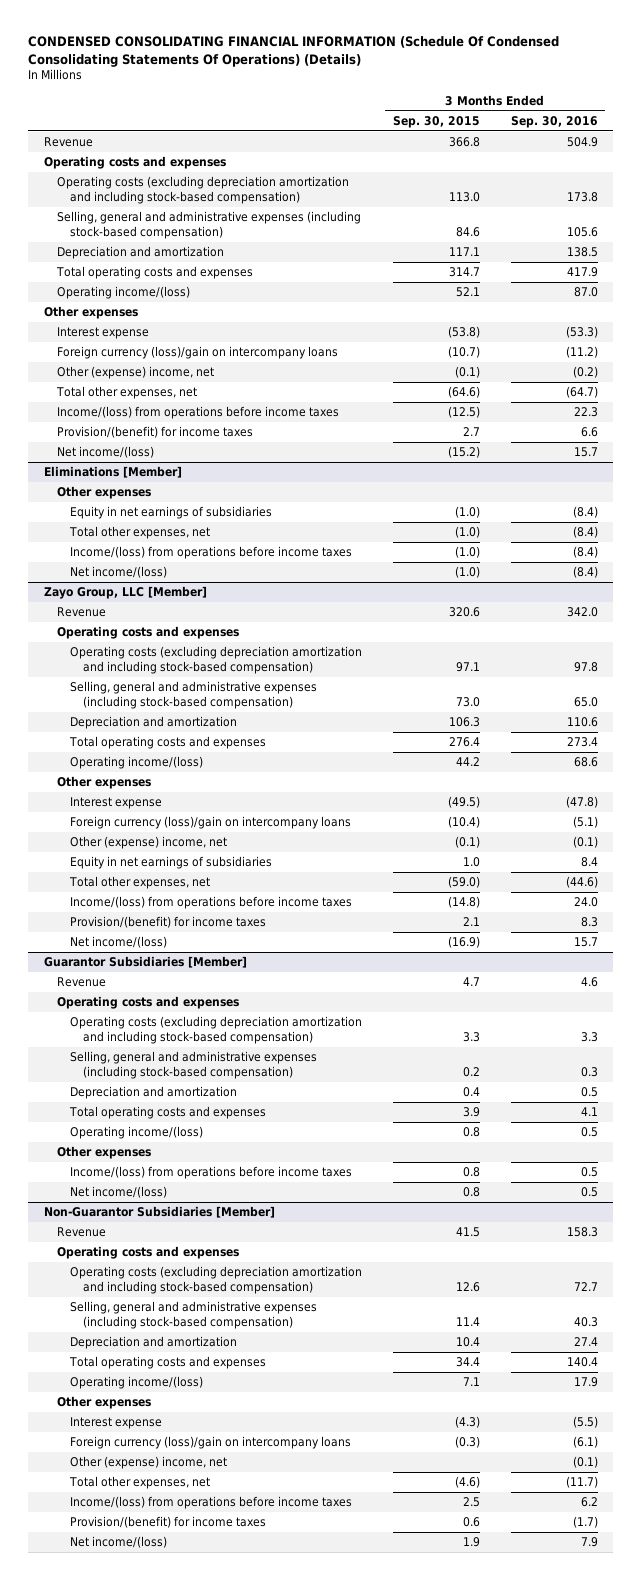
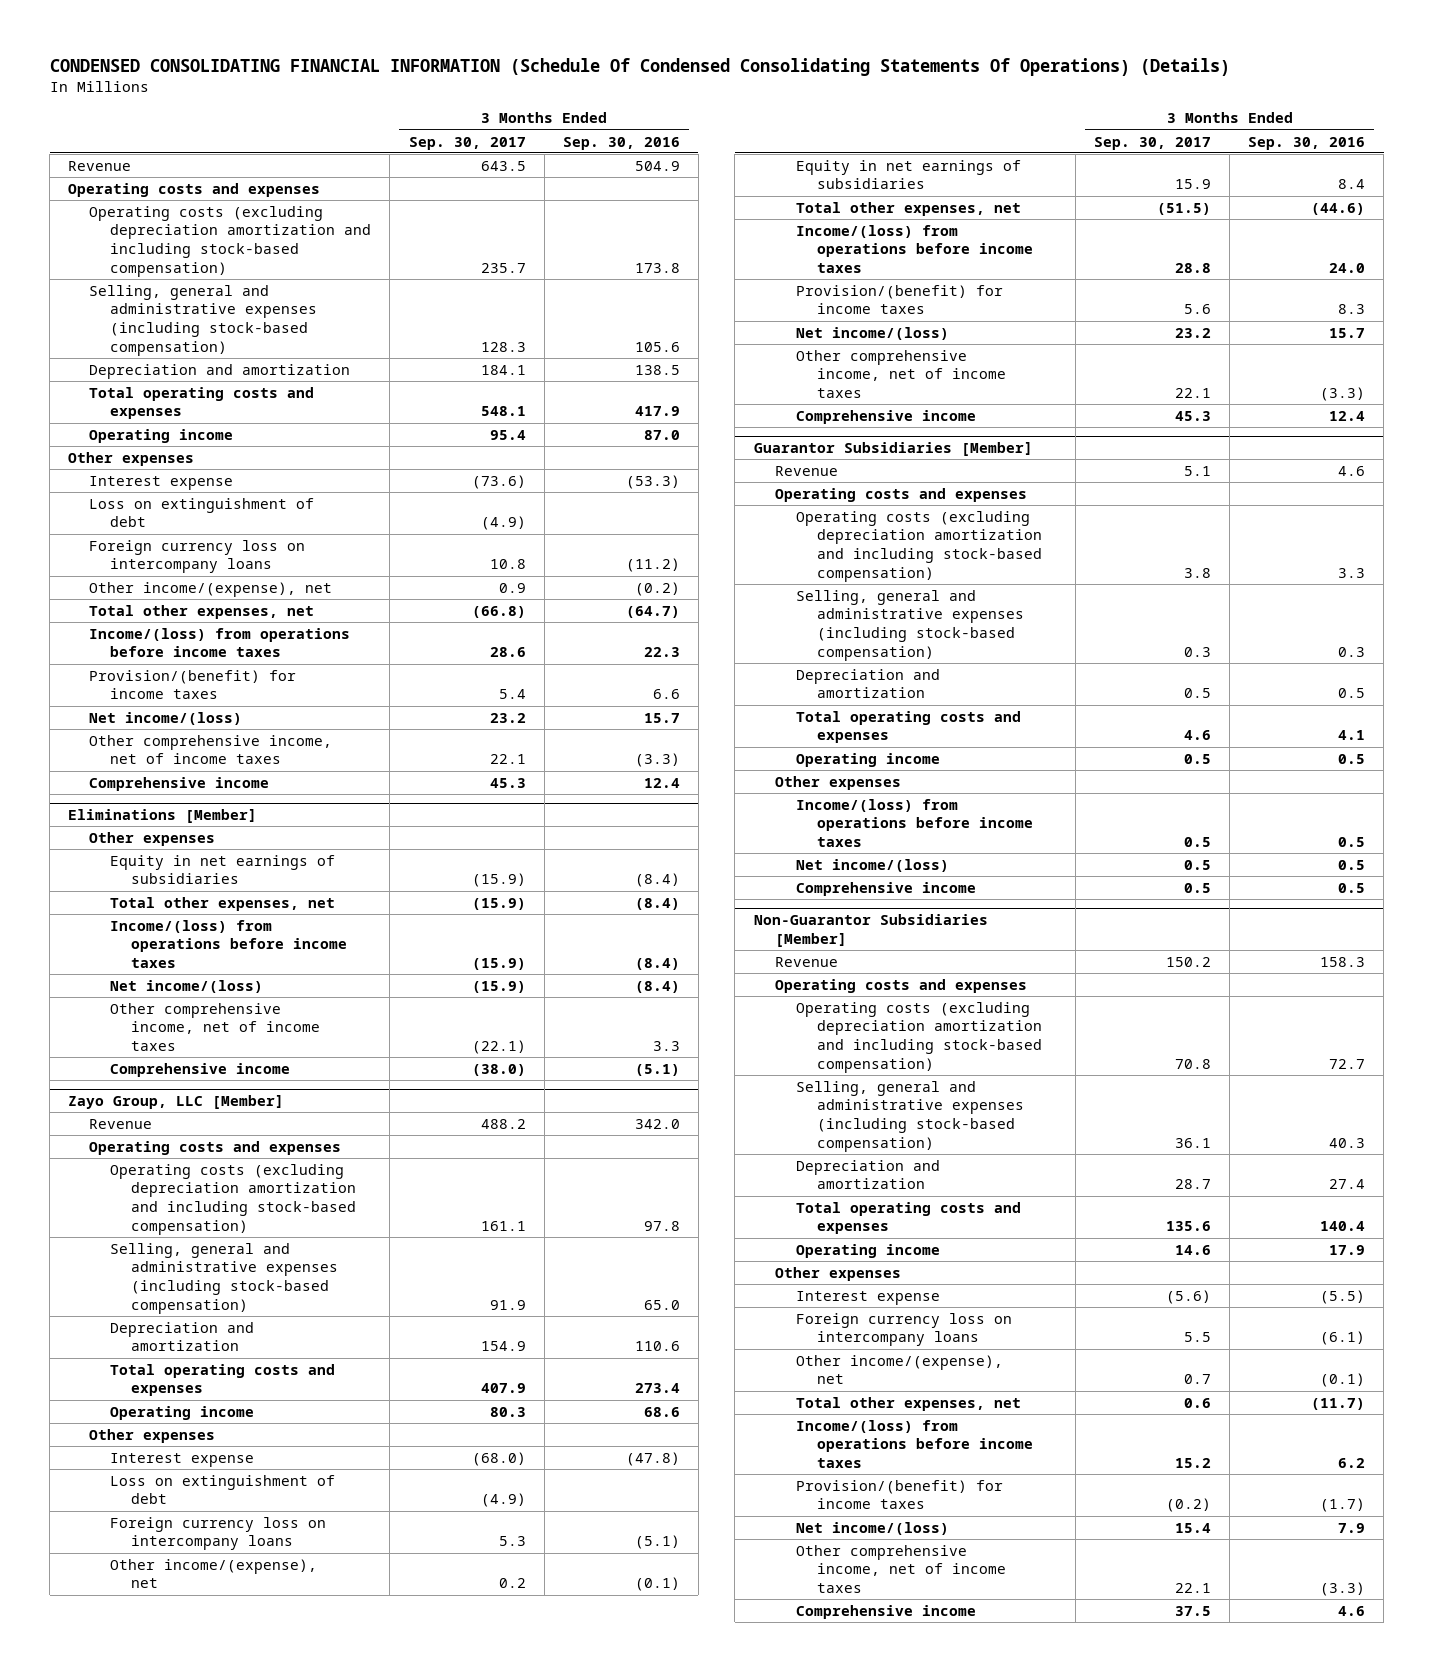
- | 3 Months Ended Sep. 30, 2015 | 3 Months Ended Sep. 30, 2016
+ | 3 Months Ended Sep. 30, 2017 | 3 Months Ended Sep. 30, 2016
- Operating income/(loss) | 52.1 | 87.0
+ Operating income | 95.4 | 87.0
- Foreign currency (loss)/gain on intercompany loans | (10.7) | (11.2)
- Other (expense) income, net | (0.1) | (0.2)
+ Loss on extinguishment of debt | (4.9) |
+ Foreign currency loss on intercompany loans | 10.8 | (11.2)
+ Other income/(expense), net | 0.9 | (0.2)
+ Other comprehensive income, net of income taxes | 22.1 | (3.3)
+ Comprehensive income | 45.3 | 12.4
@ Eliminations [Member]
+ Other comprehensive income, net of income taxes | (22.1) | 3.3
+ Comprehensive income | (38.0) | (5.1)
@ Zayo Group, LLC [Member]
- Operating income/(loss) | 44.2 | 68.6
+ Operating income | 80.3 | 68.6
- Foreign currency (loss)/gain on intercompany loans | (10.4) | (5.1)
- Other (expense) income, net | (0.1) | (0.1)
+ Loss on extinguishment of debt | (4.9) |
+ Foreign currency loss on intercompany loans | 5.3 | (5.1)
+ Other income/(expense), net | 0.2 | (0.1)
+ Other comprehensive income, net of income taxes | 22.1 | (3.3)
+ Comprehensive income | 45.3 | 12.4
@ Guarantor Subsidiaries [Member]
- Operating income/(loss) | 0.8 | 0.5
+ Operating income | 0.5 | 0.5
+ Comprehensive income | 0.5 | 0.5
@ Non-Guarantor Subsidiaries [Member]
- Operating income/(loss) | 7.1 | 17.9
+ Operating income | 14.6 | 17.9
- Foreign currency (loss)/gain on intercompany loans | (0.3) | (6.1)
- Other (expense) income, net | | (0.1)
+ Foreign currency loss on intercompany loans | 5.5 | (6.1)
+ Other income/(expense), net | 0.7 | (0.1)
+ Other comprehensive income, net of income taxes | 22.1 | (3.3)
+ Comprehensive income | 37.5 | 4.6

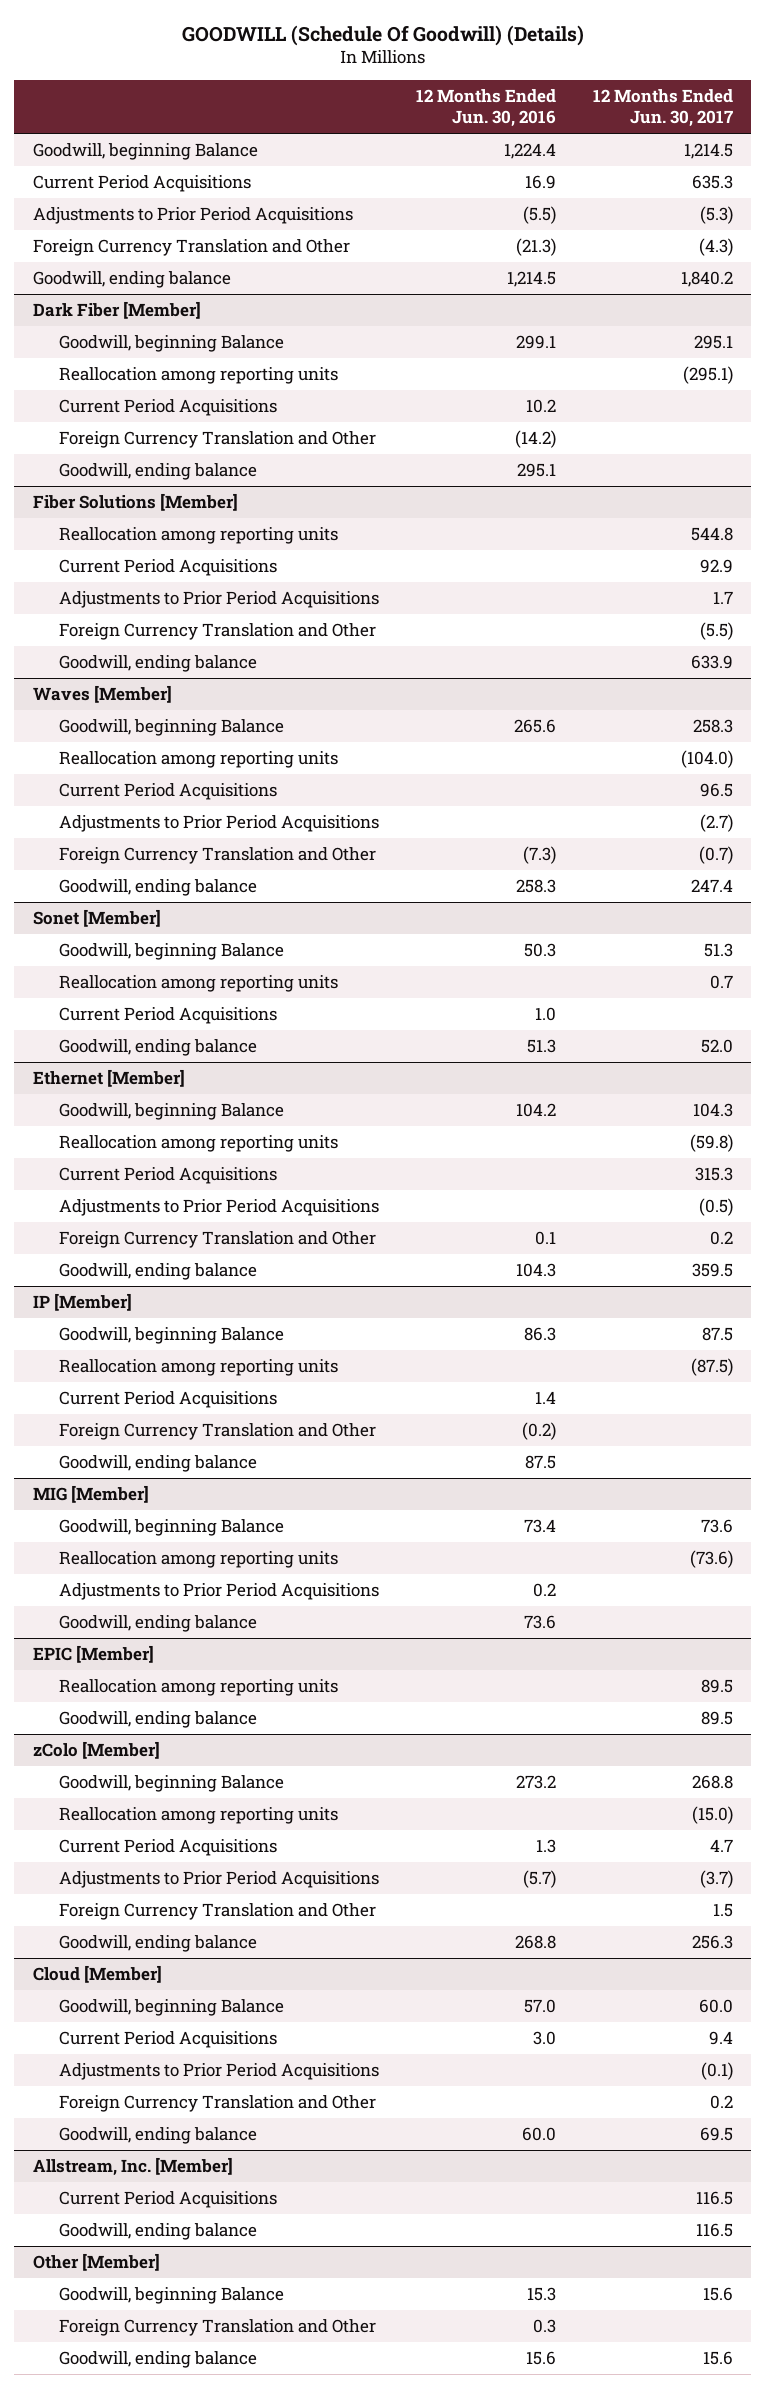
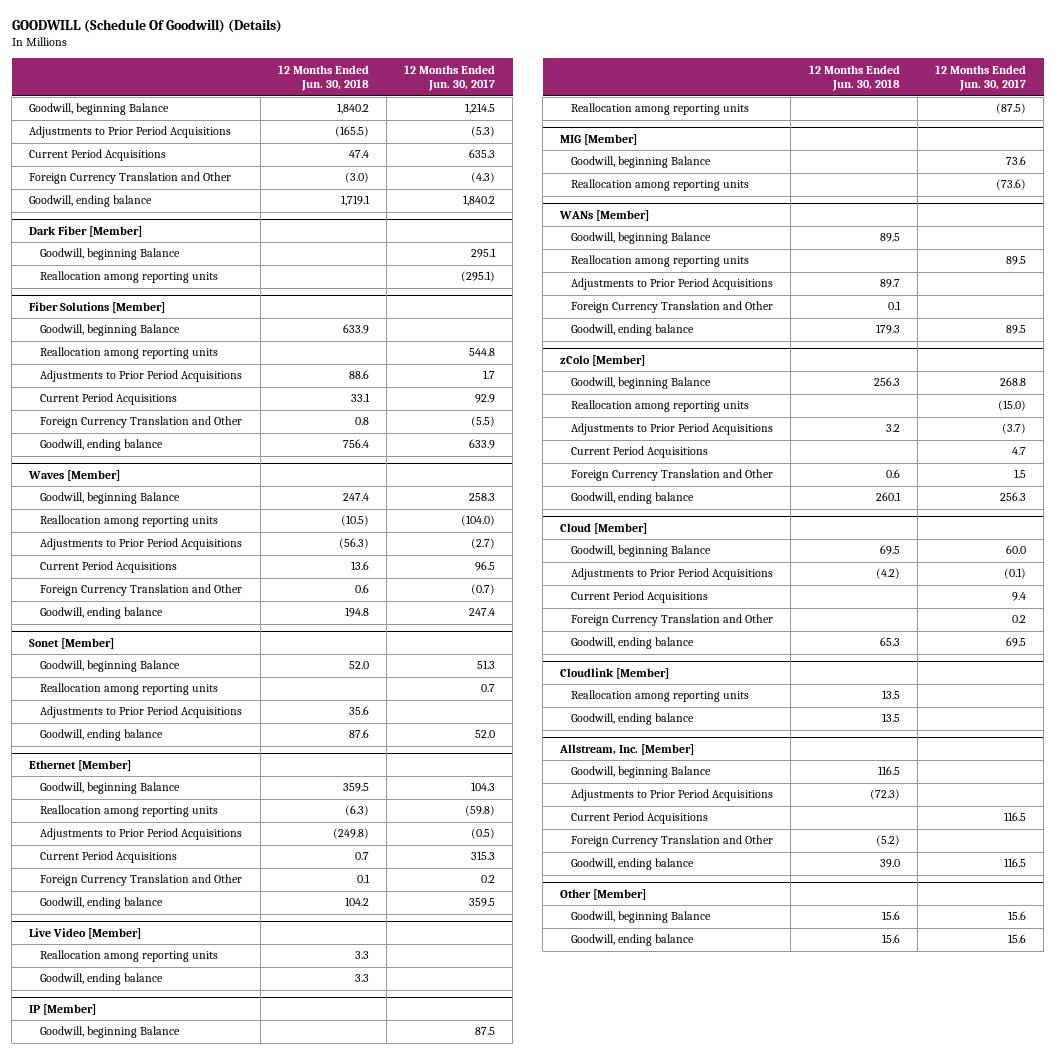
- | 12 Months Ended Jun. 30, 2016 | 12 Months Ended Jun. 30, 2017
+ | 12 Months Ended Jun. 30, 2018 | 12 Months Ended Jun. 30, 2017
moved down: Current Period Acquisitions | 47.4 | 635.3
@ Dark Fiber [Member]
- Current Period Acquisitions | 10.2 |
- Foreign Currency Translation and Other | (14.2) |
- Goodwill, ending balance | 295.1 |
@ Fiber Solutions [Member]
+ Goodwill, beginning Balance | 633.9 |
moved down: Current Period Acquisitions | 33.1 | 92.9
@ Waves [Member]
moved down: Current Period Acquisitions | 13.6 | 96.5
@ Sonet [Member]
- Current Period Acquisitions | 1.0 |
+ Adjustments to Prior Period Acquisitions | 35.6 |
@ Ethernet [Member]
moved down: Current Period Acquisitions | 0.7 | 315.3
+ Live Video [Member]
+ Reallocation among reporting units | 3.3 |
+ Goodwill, ending balance | 3.3 |
@ IP [Member]
- Current Period Acquisitions | 1.4 |
- Foreign Currency Translation and Other | (0.2) |
- Goodwill, ending balance | 87.5 |
@ MIG [Member]
- Adjustments to Prior Period Acquisitions | 0.2 |
- Goodwill, ending balance | 73.6 |
- EPIC [Member]
+ WANs [Member]
+ Goodwill, beginning Balance | 89.5 |
+ Adjustments to Prior Period Acquisitions | 89.7 |
+ Foreign Currency Translation and Other | 0.1 |
@ zColo [Member]
moved down: Current Period Acquisitions | | 4.7
@ Cloud [Member]
moved down: Current Period Acquisitions | | 9.4
+ Cloudlink [Member]
+ Reallocation among reporting units | 13.5 |
+ Goodwill, ending balance | 13.5 |
@ Allstream, Inc. [Member]
+ Goodwill, beginning Balance | 116.5 |
+ Adjustments to Prior Period Acquisitions | (72.3) |
+ Foreign Currency Translation and Other | (5.2) |
@ Other [Member]
- Foreign Currency Translation and Other | 0.3 |

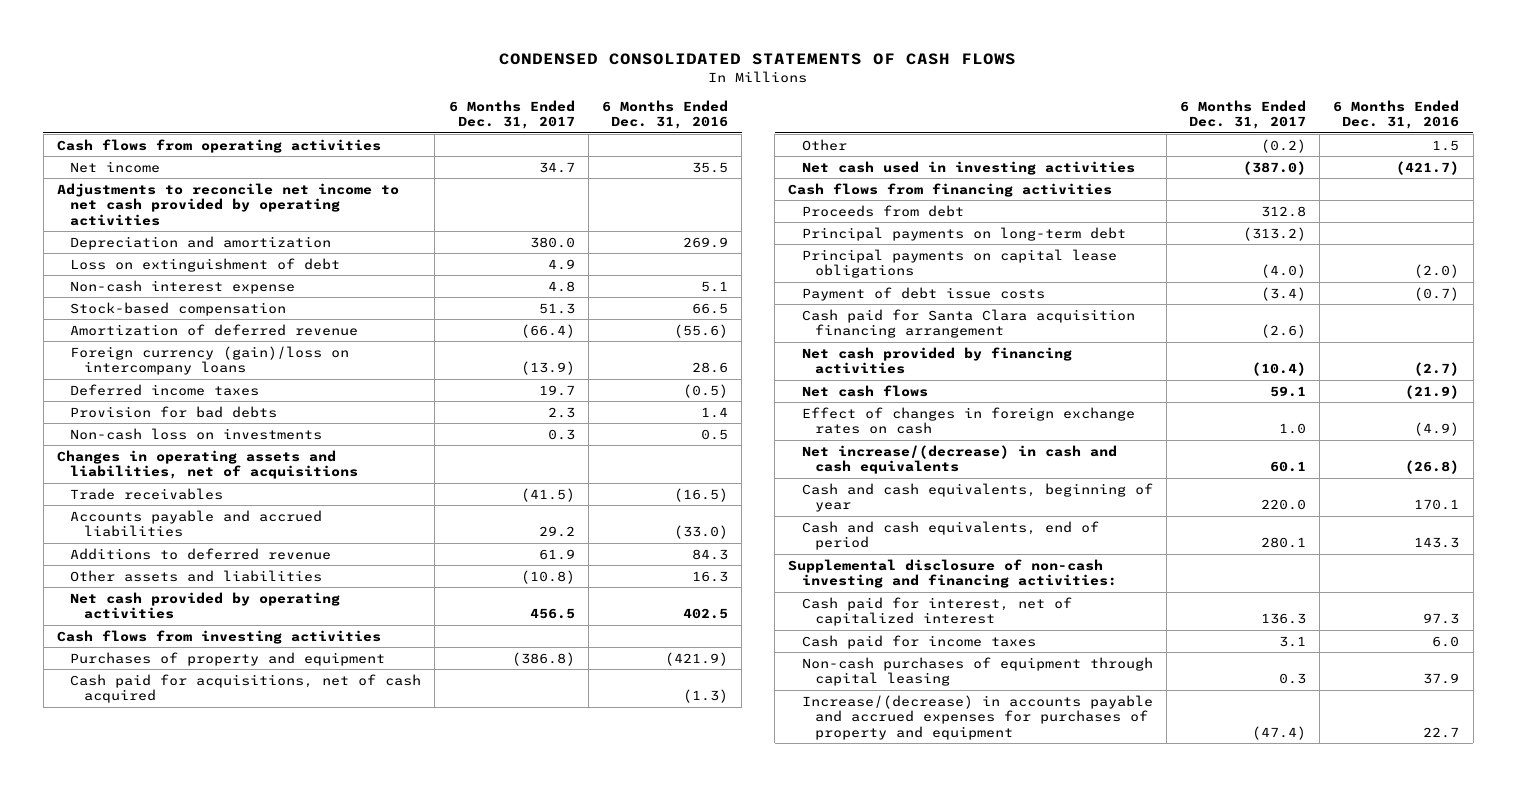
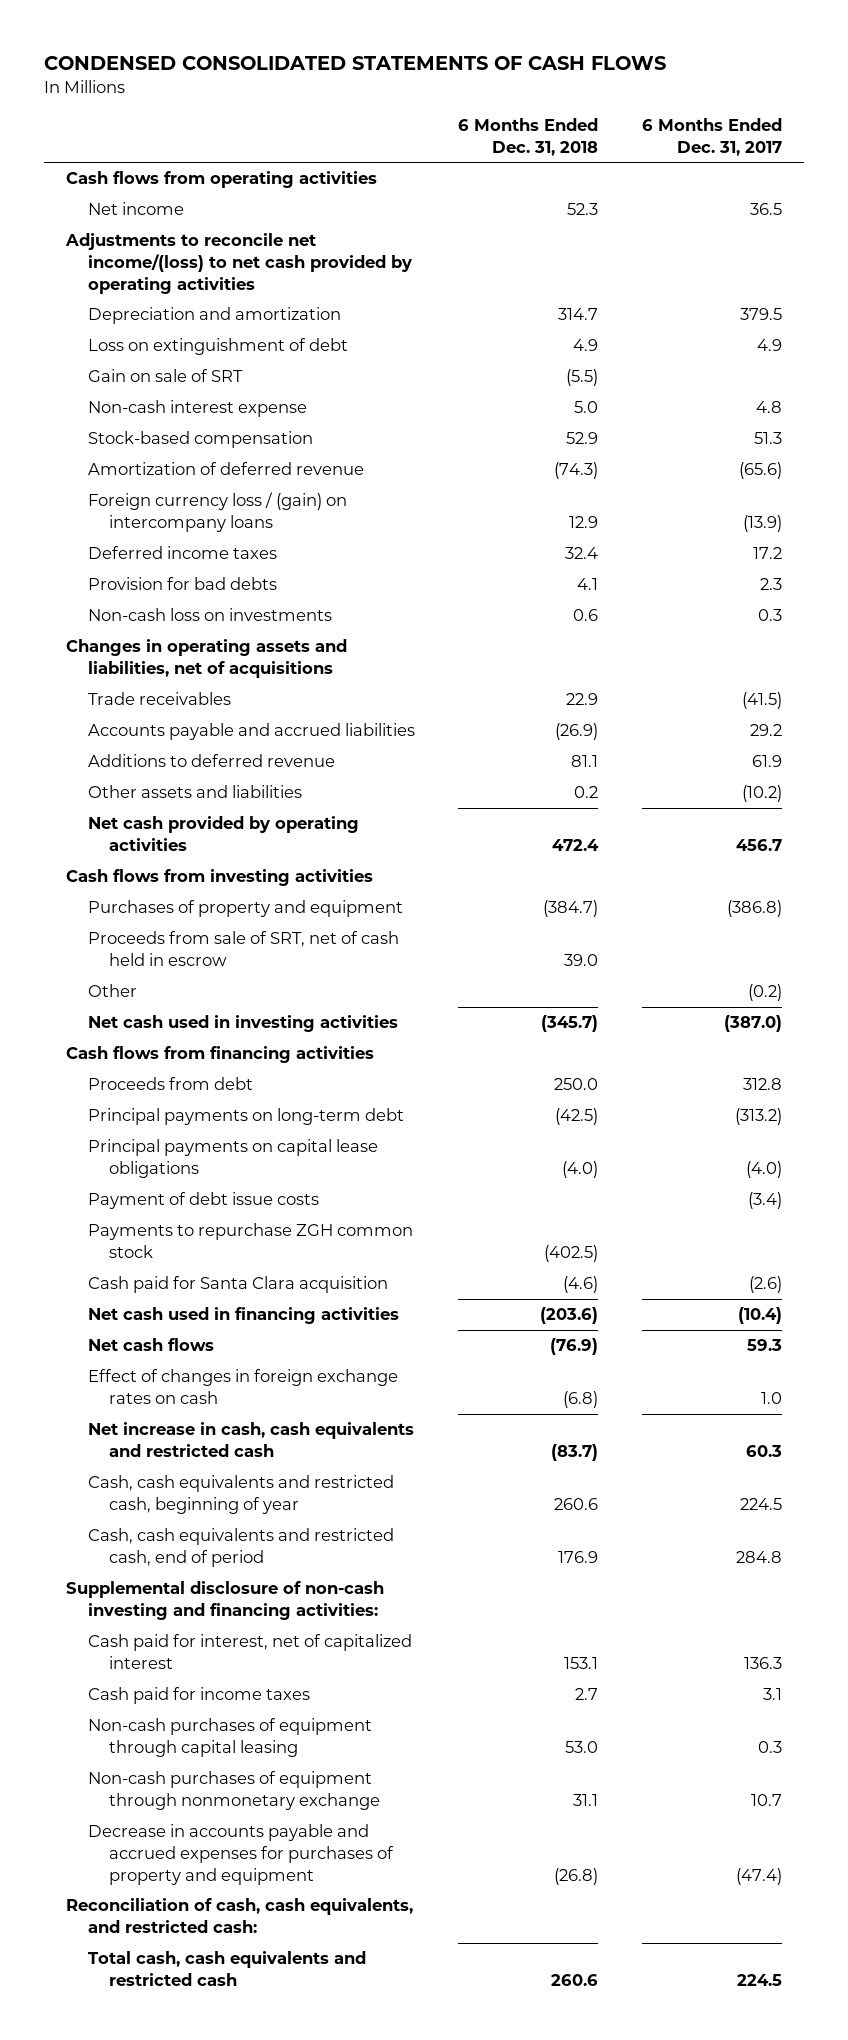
- | 6 Months Ended Dec. 31, 2017 | 6 Months Ended Dec. 31, 2016
+ | 6 Months Ended Dec. 31, 2018 | 6 Months Ended Dec. 31, 2017
- Net income | 34.7 | 35.5
- Adjustments to reconcile net income to net cash provided by operating activities
- Depreciation and amortization | 380.0 | 269.9
+ Net income | 52.3 | 36.5
+ Adjustments to reconcile net income/(loss) to net cash provided by operating activities
+ Depreciation and amortization | 314.7 | 379.5
+ Gain on sale of SRT | (5.5) |
- Amortization of deferred revenue | (66.4) | (55.6)
- Foreign currency (gain)/loss on intercompany loans | (13.9) | 28.6
- Deferred income taxes | 19.7 | (0.5)
+ Amortization of deferred revenue | (74.3) | (65.6)
+ Foreign currency loss / (gain) on intercompany loans | 12.9 | (13.9)
+ Deferred income taxes | 32.4 | 17.2
- Other assets and liabilities | (10.8) | 16.3
- Net cash provided by operating activities | 456.5 | 402.5
+ Other assets and liabilities | 0.2 | (10.2)
+ Net cash provided by operating activities | 472.4 | 456.7
- Cash paid for acquisitions, net of cash acquired | | (1.3)
+ Proceeds from sale of SRT, net of cash held in escrow | 39.0 |
- Cash paid for Santa Clara acquisition financing arrangement | (2.6) |
- Net cash provided by financing activities | (10.4) | (2.7)
- Net cash flows | 59.1 | (21.9)
+ Payments to repurchase ZGH common stock | (402.5) |
+ Cash paid for Santa Clara acquisition | (4.6) | (2.6)
+ Net cash used in financing activities | (203.6) | (10.4)
+ Net cash flows | (76.9) | 59.3
- Net increase/(decrease) in cash and cash equivalents | 60.1 | (26.8)
- Cash and cash equivalents, beginning of year | 220.0 | 170.1
- Cash and cash equivalents, end of period | 280.1 | 143.3
+ Net increase in cash, cash equivalents and restricted cash | (83.7) | 60.3
+ Cash, cash equivalents and restricted cash, beginning of year | 260.6 | 224.5
+ Cash, cash equivalents and restricted cash, end of period | 176.9 | 284.8
- Increase/(decrease) in accounts payable and accrued expenses for purchases of property and equipment | (47.4) | 22.7
+ Non-cash purchases of equipment through nonmonetary exchange | 31.1 | 10.7
+ Decrease in accounts payable and accrued expenses for purchases of property and equipment | (26.8) | (47.4)
+ Reconciliation of cash, cash equivalents, and restricted cash:
+ Total cash, cash equivalents and restricted cash | 260.6 | 224.5

